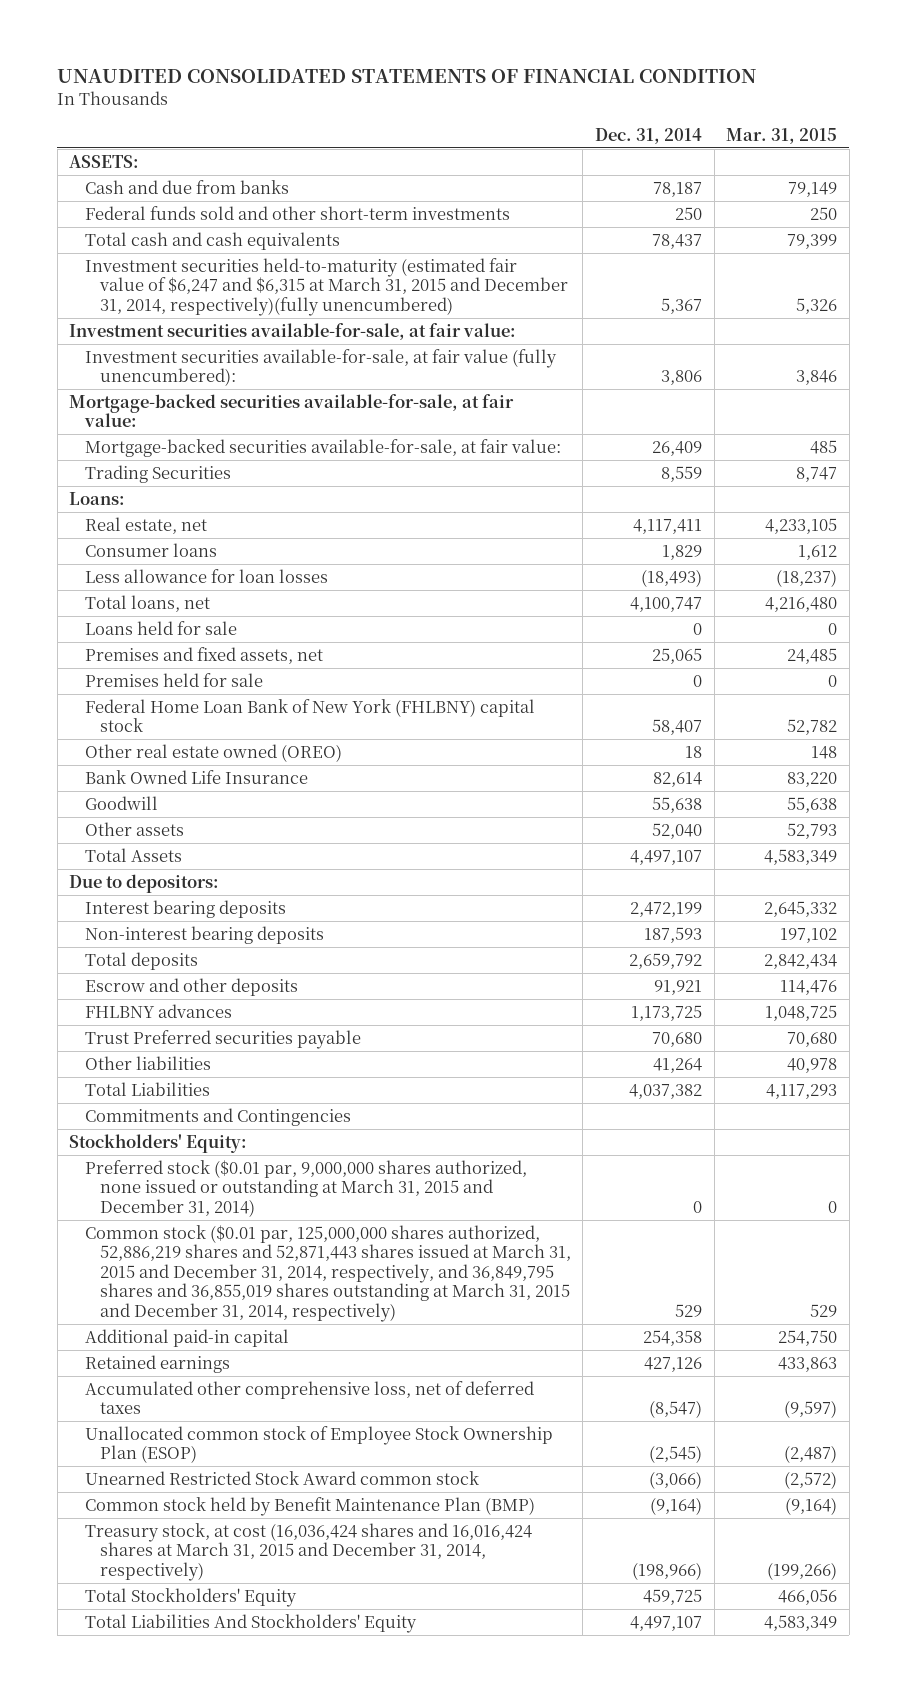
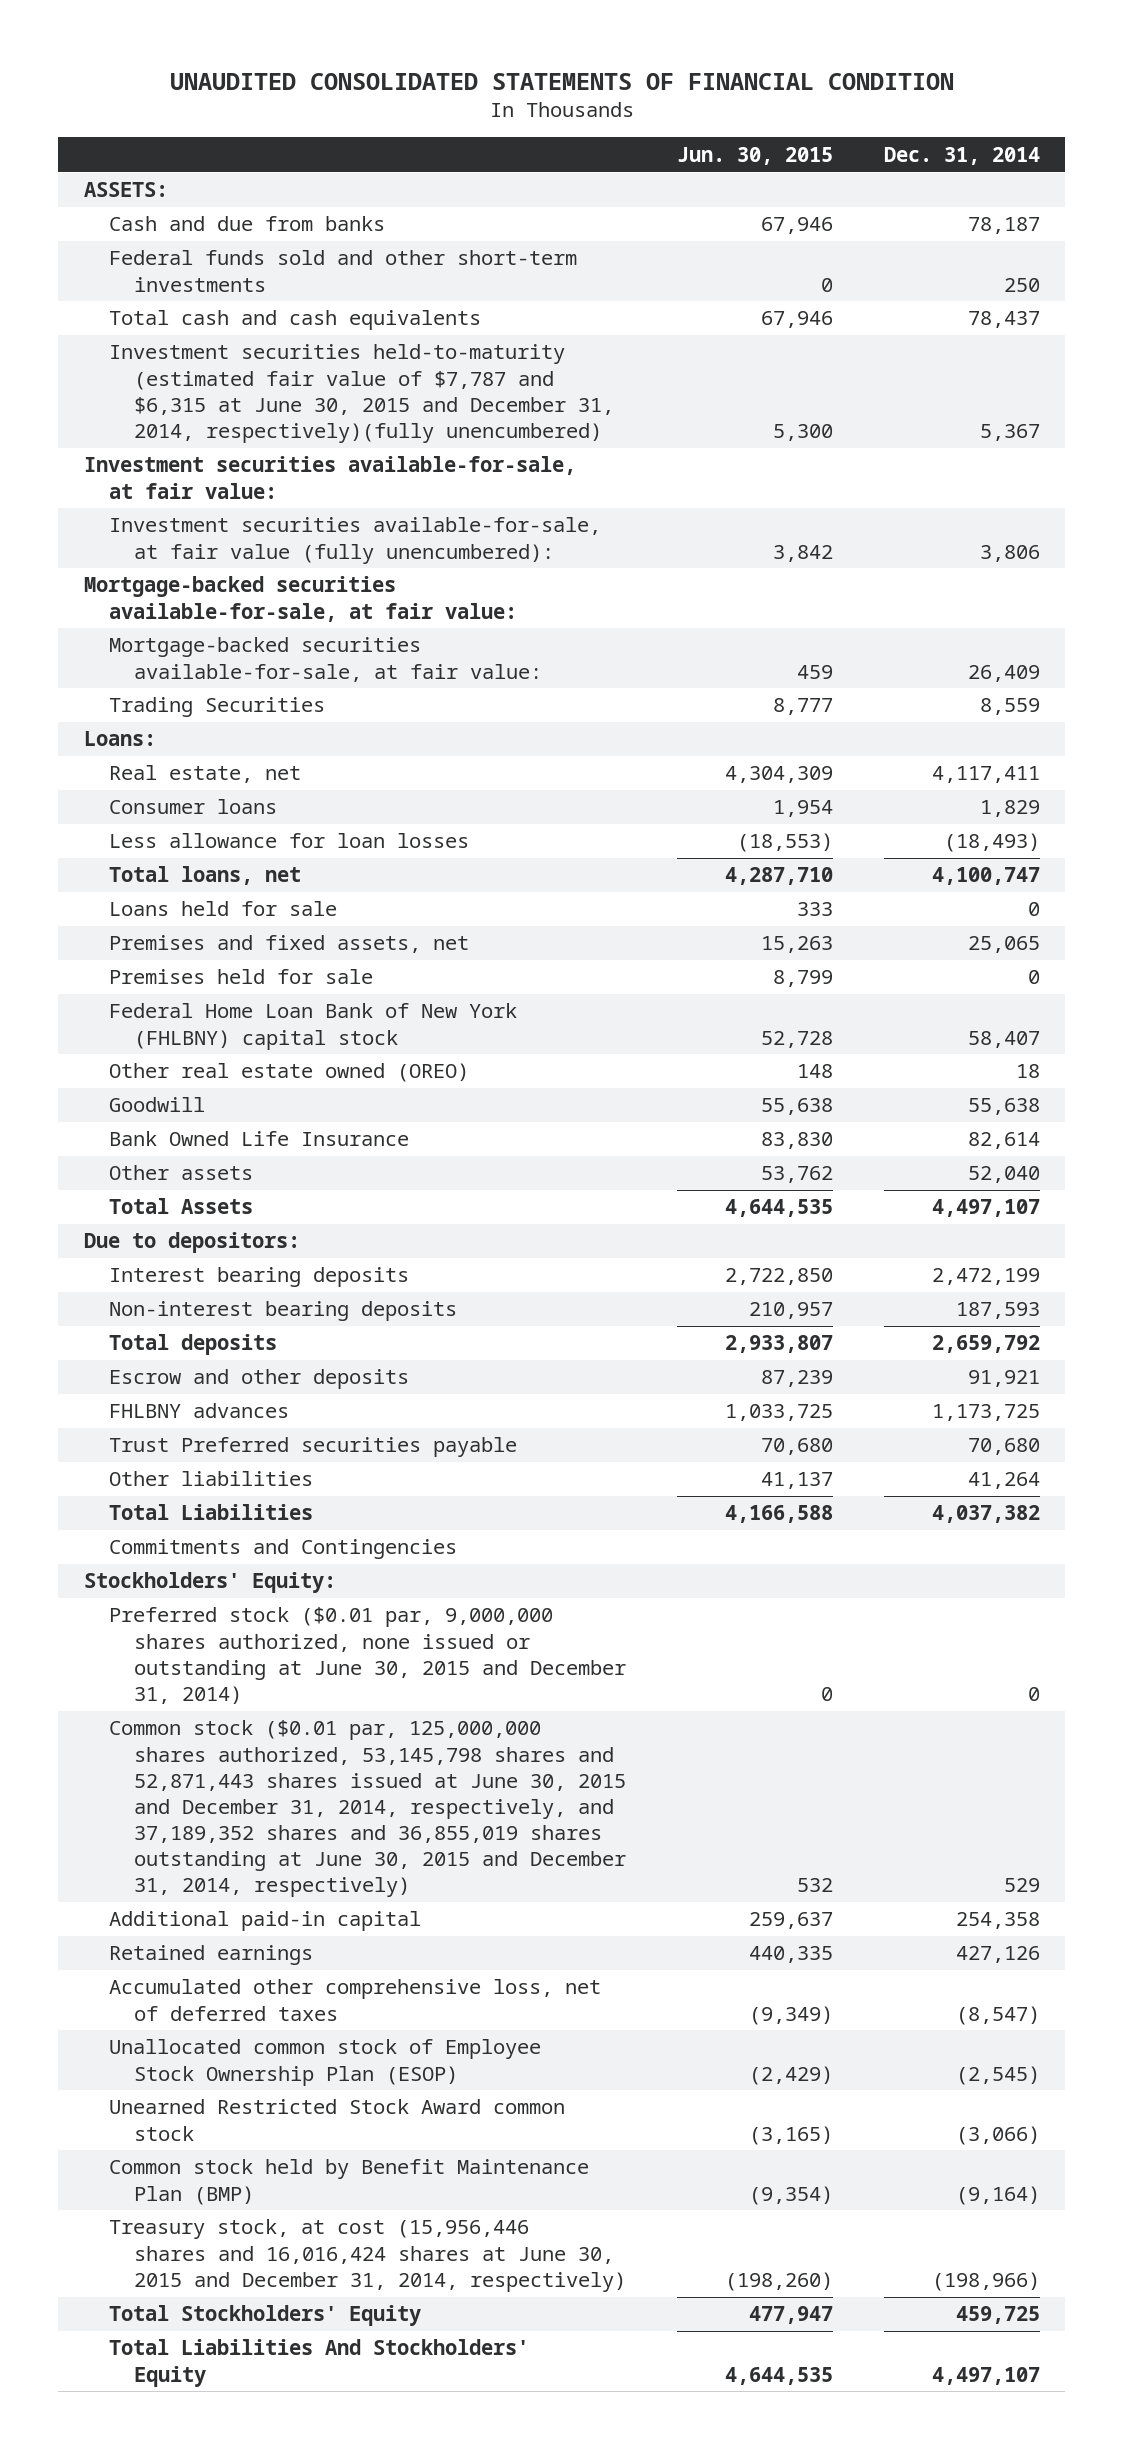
- | Dec. 31, 2014 | Mar. 31, 2015
+ | Jun. 30, 2015 | Dec. 31, 2014
- Investment securities held-to-maturity (estimated fair value of $6,247 and $6,315 at March 31, 2015 and December 31, 2014, respectively)(fully unencumbered) | 5,367 | 5,326
+ Investment securities held-to-maturity (estimated fair value of $7,787 and $6,315 at June 30, 2015 and December 31, 2014, respectively)(fully unencumbered) | 5,300 | 5,367
moved down: Bank Owned Life Insurance | 83,830 | 82,614
- Preferred stock ($0.01 par, 9,000,000 shares authorized, none issued or outstanding at March 31, 2015 and December 31, 2014) | 0 | 0
- Common stock ($0.01 par, 125,000,000 shares authorized, 52,886,219 shares and 52,871,443 shares issued at March 31, 2015 and December 31, 2014, respectively, and 36,849,795 shares and 36,855,019 shares outstanding at March 31, 2015 and December 31, 2014, respectively) | 529 | 529
+ Preferred stock ($0.01 par, 9,000,000 shares authorized, none issued or outstanding at June 30, 2015 and December 31, 2014) | 0 | 0
+ Common stock ($0.01 par, 125,000,000 shares authorized, 53,145,798 shares and 52,871,443 shares issued at June 30, 2015 and December 31, 2014, respectively, and 37,189,352 shares and 36,855,019 shares outstanding at June 30, 2015 and December 31, 2014, respectively) | 532 | 529
- Treasury stock, at cost (16,036,424 shares and 16,016,424 shares at March 31, 2015 and December 31, 2014, respectively) | (198,966) | (199,266)
+ Treasury stock, at cost (15,956,446 shares and 16,016,424 shares at June 30, 2015 and December 31, 2014, respectively) | (198,260) | (198,966)

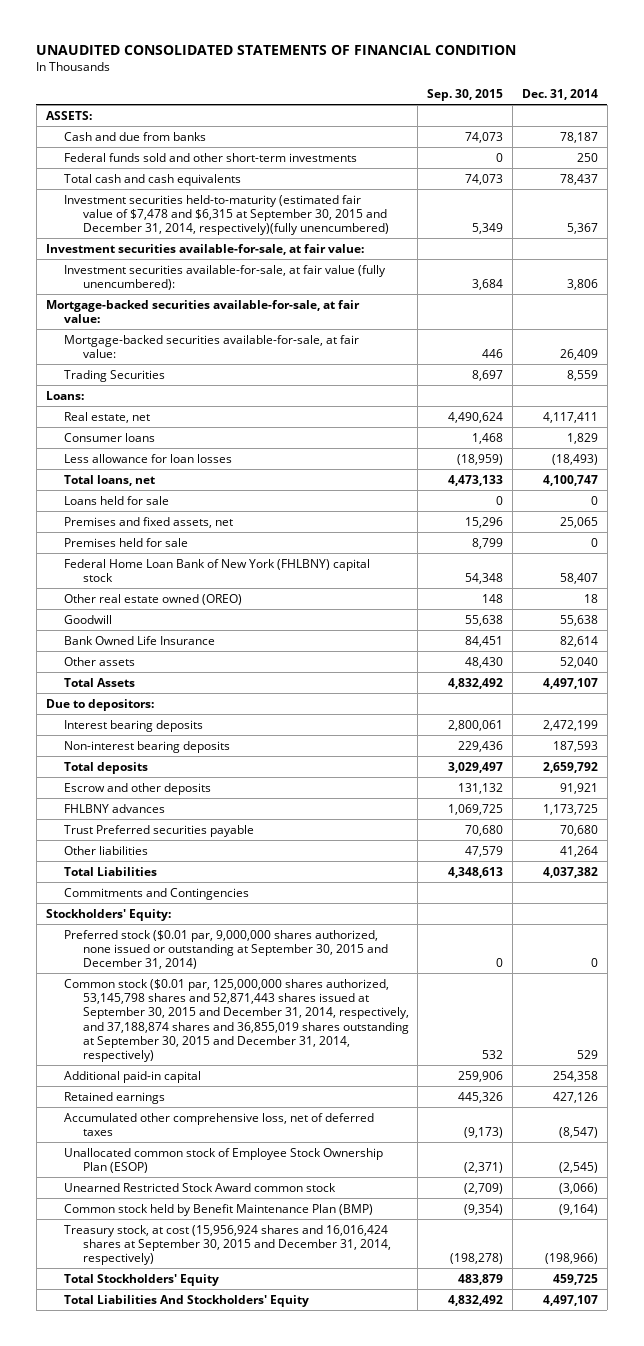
- | Jun. 30, 2015 | Dec. 31, 2014
+ | Sep. 30, 2015 | Dec. 31, 2014
- Investment securities held-to-maturity (estimated fair value of $7,787 and $6,315 at June 30, 2015 and December 31, 2014, respectively)(fully unencumbered) | 5,300 | 5,367
+ Investment securities held-to-maturity (estimated fair value of $7,478 and $6,315 at September 30, 2015 and December 31, 2014, respectively)(fully unencumbered) | 5,349 | 5,367
- Preferred stock ($0.01 par, 9,000,000 shares authorized, none issued or outstanding at June 30, 2015 and December 31, 2014) | 0 | 0
- Common stock ($0.01 par, 125,000,000 shares authorized, 53,145,798 shares and 52,871,443 shares issued at June 30, 2015 and December 31, 2014, respectively, and 37,189,352 shares and 36,855,019 shares outstanding at June 30, 2015 and December 31, 2014, respectively) | 532 | 529
+ Preferred stock ($0.01 par, 9,000,000 shares authorized, none issued or outstanding at September 30, 2015 and December 31, 2014) | 0 | 0
+ Common stock ($0.01 par, 125,000,000 shares authorized, 53,145,798 shares and 52,871,443 shares issued at September 30, 2015 and December 31, 2014, respectively, and 37,188,874 shares and 36,855,019 shares outstanding at September 30, 2015 and December 31, 2014, respectively) | 532 | 529
- Treasury stock, at cost (15,956,446 shares and 16,016,424 shares at June 30, 2015 and December 31, 2014, respectively) | (198,260) | (198,966)
+ Treasury stock, at cost (15,956,924 shares and 16,016,424 shares at September 30, 2015 and December 31, 2014, respectively) | (198,278) | (198,966)

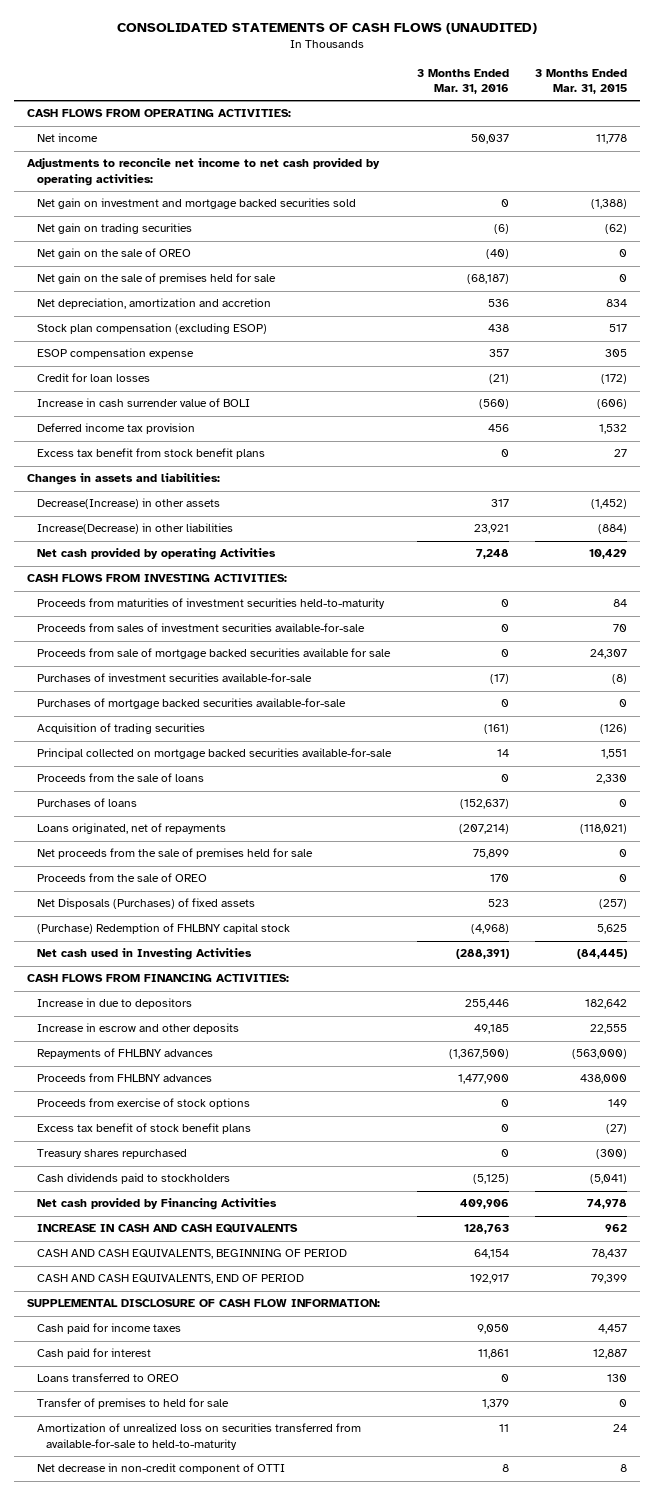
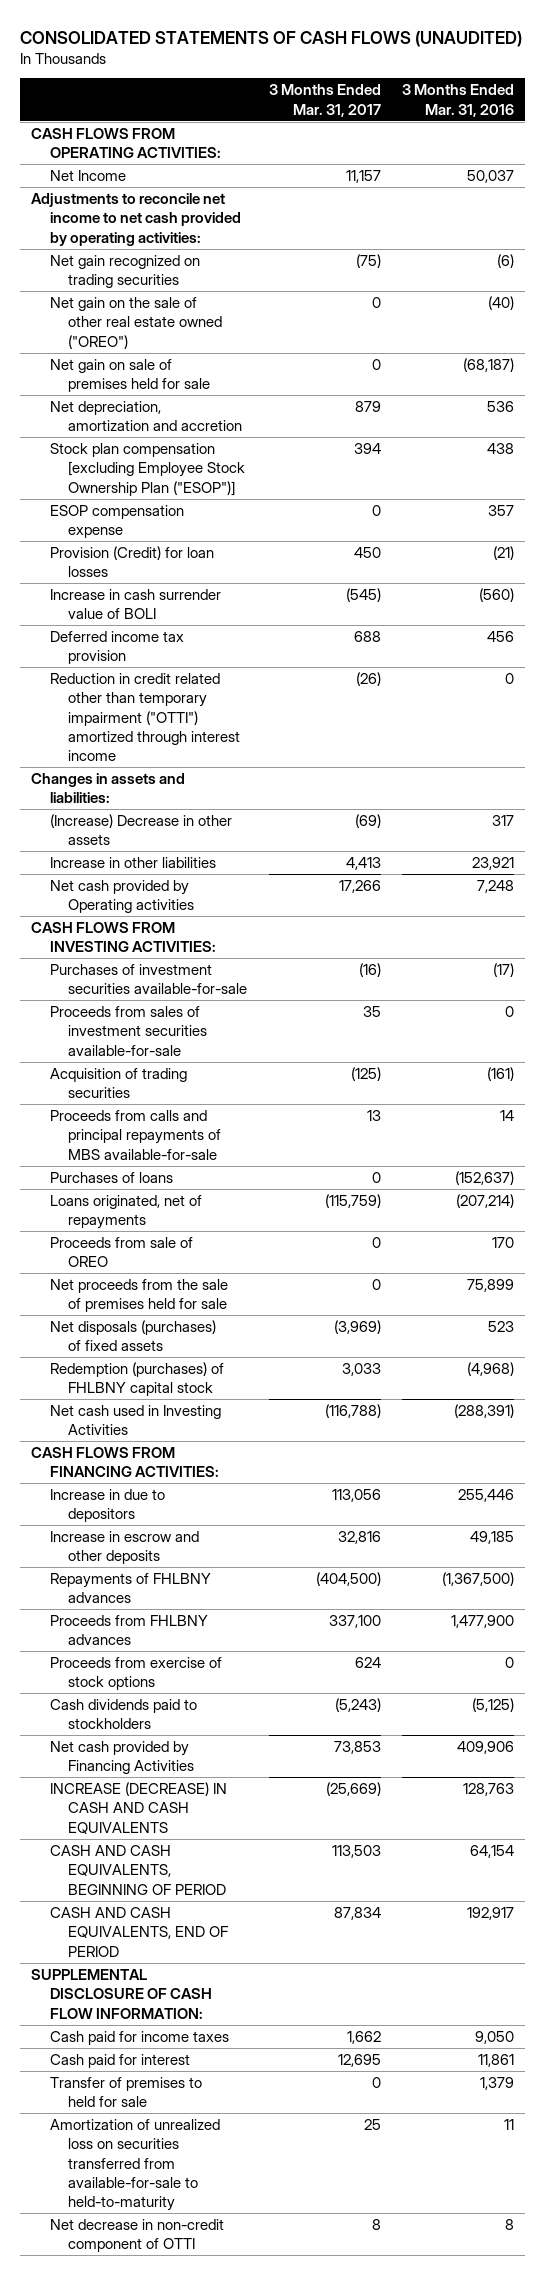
- | 3 Months Ended Mar. 31, 2016 | 3 Months Ended Mar. 31, 2015
+ | 3 Months Ended Mar. 31, 2017 | 3 Months Ended Mar. 31, 2016
- Net income | 50,037 | 11,778
+ Net Income | 11,157 | 50,037
- Net gain on investment and mortgage backed securities sold | 0 | (1,388)
- Net gain on trading securities | (6) | (62)
- Net gain on the sale of OREO | (40) | 0
- Net gain on the sale of premises held for sale | (68,187) | 0
+ Net gain recognized on trading securities | (75) | (6)
+ Net gain on the sale of other real estate owned ("OREO") | 0 | (40)
+ Net gain on sale of premises held for sale | 0 | (68,187)
- Stock plan compensation (excluding ESOP) | 438 | 517
+ Stock plan compensation [excluding Employee Stock Ownership Plan ("ESOP")] | 394 | 438
- Credit for loan losses | (21) | (172)
+ Provision (Credit) for loan losses | 450 | (21)
- Excess tax benefit from stock benefit plans | 0 | 27
+ Reduction in credit related other than temporary impairment ("OTTI") amortized through interest income | (26) | 0
- Decrease(Increase) in other assets | 317 | (1,452)
- Increase(Decrease) in other liabilities | 23,921 | (884)
- Net cash provided by operating Activities | 7,248 | 10,429
+ (Increase) Decrease in other assets | (69) | 317
+ Increase in other liabilities | 4,413 | 23,921
+ Net cash provided by Operating activities | 17,266 | 7,248
- Proceeds from maturities of investment securities held-to-maturity | 0 | 84
- Proceeds from sale of mortgage backed securities available for sale | 0 | 24,307
- Purchases of mortgage backed securities available-for-sale | 0 | 0
moved down: Proceeds from sales of investment securities available-for-sale | 35 | 0
- Principal collected on mortgage backed securities available-for-sale | 14 | 1,551
- Proceeds from the sale of loans | 0 | 2,330
+ Proceeds from calls and principal repayments of MBS available-for-sale | 13 | 14
+ Proceeds from sale of OREO | 0 | 170
- Proceeds from the sale of OREO | 170 | 0
- Net Disposals (Purchases) of fixed assets | 523 | (257)
- (Purchase) Redemption of FHLBNY capital stock | (4,968) | 5,625
+ Net disposals (purchases) of fixed assets | (3,969) | 523
+ Redemption (purchases) of FHLBNY capital stock | 3,033 | (4,968)
- Excess tax benefit of stock benefit plans | 0 | (27)
- Treasury shares repurchased | 0 | (300)
- INCREASE IN CASH AND CASH EQUIVALENTS | 128,763 | 962
+ INCREASE (DECREASE) IN CASH AND CASH EQUIVALENTS | (25,669) | 128,763
- Loans transferred to OREO | 0 | 130

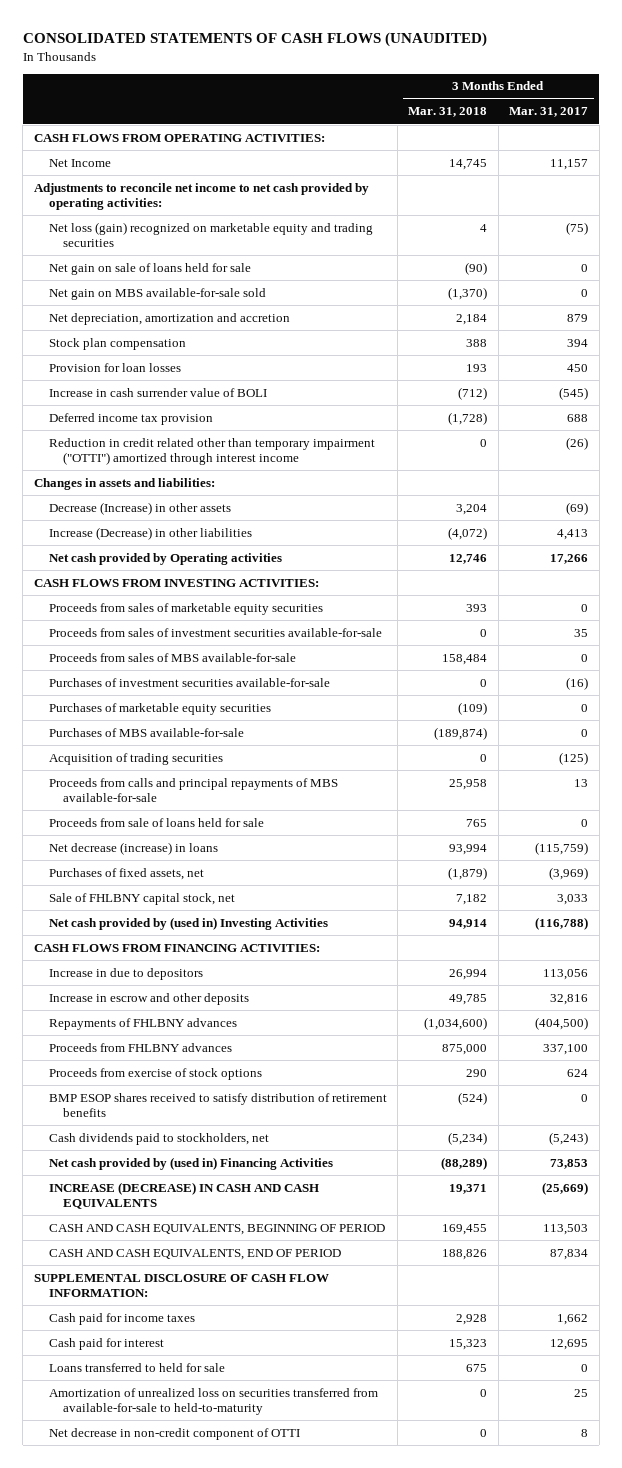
- | 3 Months Ended Mar. 31, 2017 | 3 Months Ended Mar. 31, 2016
+ | 3 Months Ended Mar. 31, 2018 | 3 Months Ended Mar. 31, 2017
- Net gain recognized on trading securities | (75) | (6)
- Net gain on the sale of other real estate owned ("OREO") | 0 | (40)
- Net gain on sale of premises held for sale | 0 | (68,187)
+ Net loss (gain) recognized on marketable equity and trading securities | 4 | (75)
+ Net gain on sale of loans held for sale | (90) | 0
+ Net gain on MBS available-for-sale sold | (1,370) | 0
- Stock plan compensation [excluding Employee Stock Ownership Plan ("ESOP")] | 394 | 438
- ESOP compensation expense | 0 | 357
- Provision (Credit) for loan losses | 450 | (21)
+ Stock plan compensation | 388 | 394
+ Provision for loan losses | 193 | 450
- (Increase) Decrease in other assets | (69) | 317
- Increase in other liabilities | 4,413 | 23,921
+ Decrease (Increase) in other assets | 3,204 | (69)
+ Increase (Decrease) in other liabilities | (4,072) | 4,413
+ Proceeds from sales of marketable equity securities | 393 | 0
+ Proceeds from sales of MBS available-for-sale | 158,484 | 0
moved down: Purchases of investment securities available-for-sale | 0 | (16)
+ Purchases of marketable equity securities | (109) | 0
+ Purchases of MBS available-for-sale | (189,874) | 0
- Purchases of loans | 0 | (152,637)
- Loans originated, net of repayments | (115,759) | (207,214)
- Proceeds from sale of OREO | 0 | 170
- Net proceeds from the sale of premises held for sale | 0 | 75,899
- Net disposals (purchases) of fixed assets | (3,969) | 523
- Redemption (purchases) of FHLBNY capital stock | 3,033 | (4,968)
- Net cash used in Investing Activities | (116,788) | (288,391)
+ Proceeds from sale of loans held for sale | 765 | 0
+ Net decrease (increase) in loans | 93,994 | (115,759)
+ Purchases of fixed assets, net | (1,879) | (3,969)
+ Sale of FHLBNY capital stock, net | 7,182 | 3,033
+ Net cash provided by (used in) Investing Activities | 94,914 | (116,788)
- Cash dividends paid to stockholders | (5,243) | (5,125)
- Net cash provided by Financing Activities | 73,853 | 409,906
+ BMP ESOP shares received to satisfy distribution of retirement benefits | (524) | 0
+ Cash dividends paid to stockholders, net | (5,234) | (5,243)
+ Net cash provided by (used in) Financing Activities | (88,289) | 73,853
- Transfer of premises to held for sale | 0 | 1,379
+ Loans transferred to held for sale | 675 | 0

